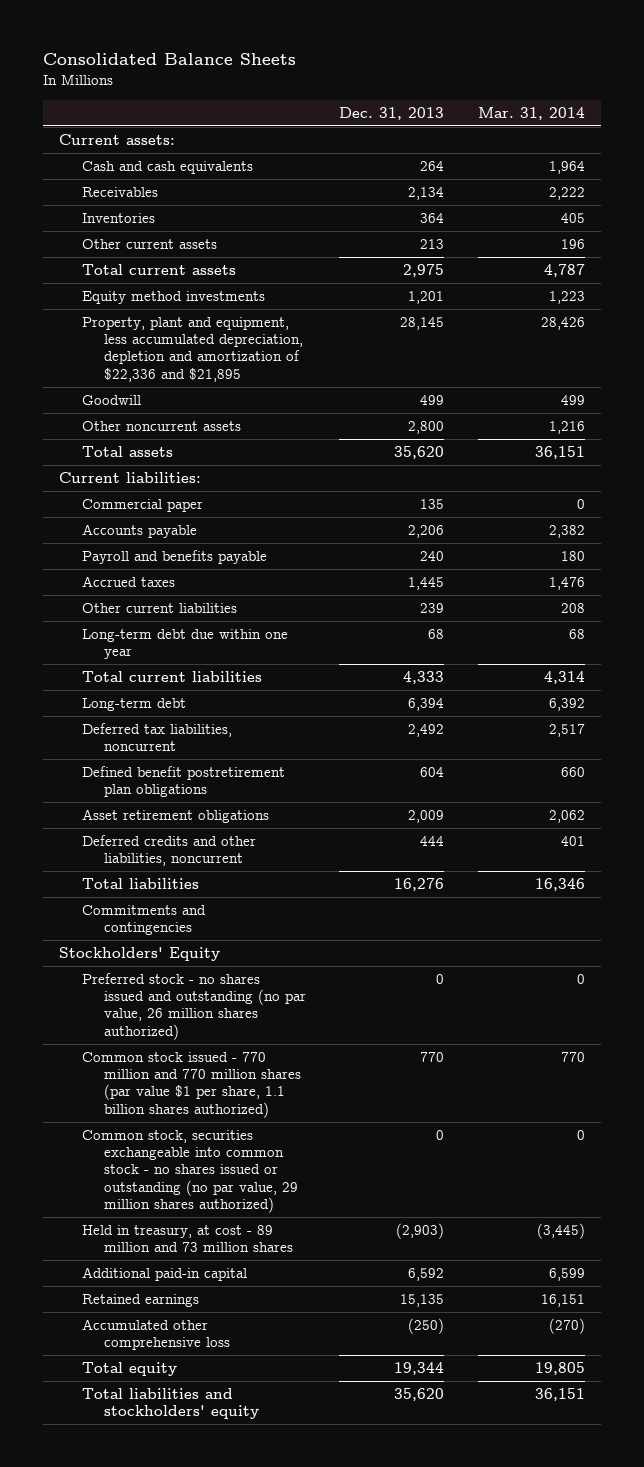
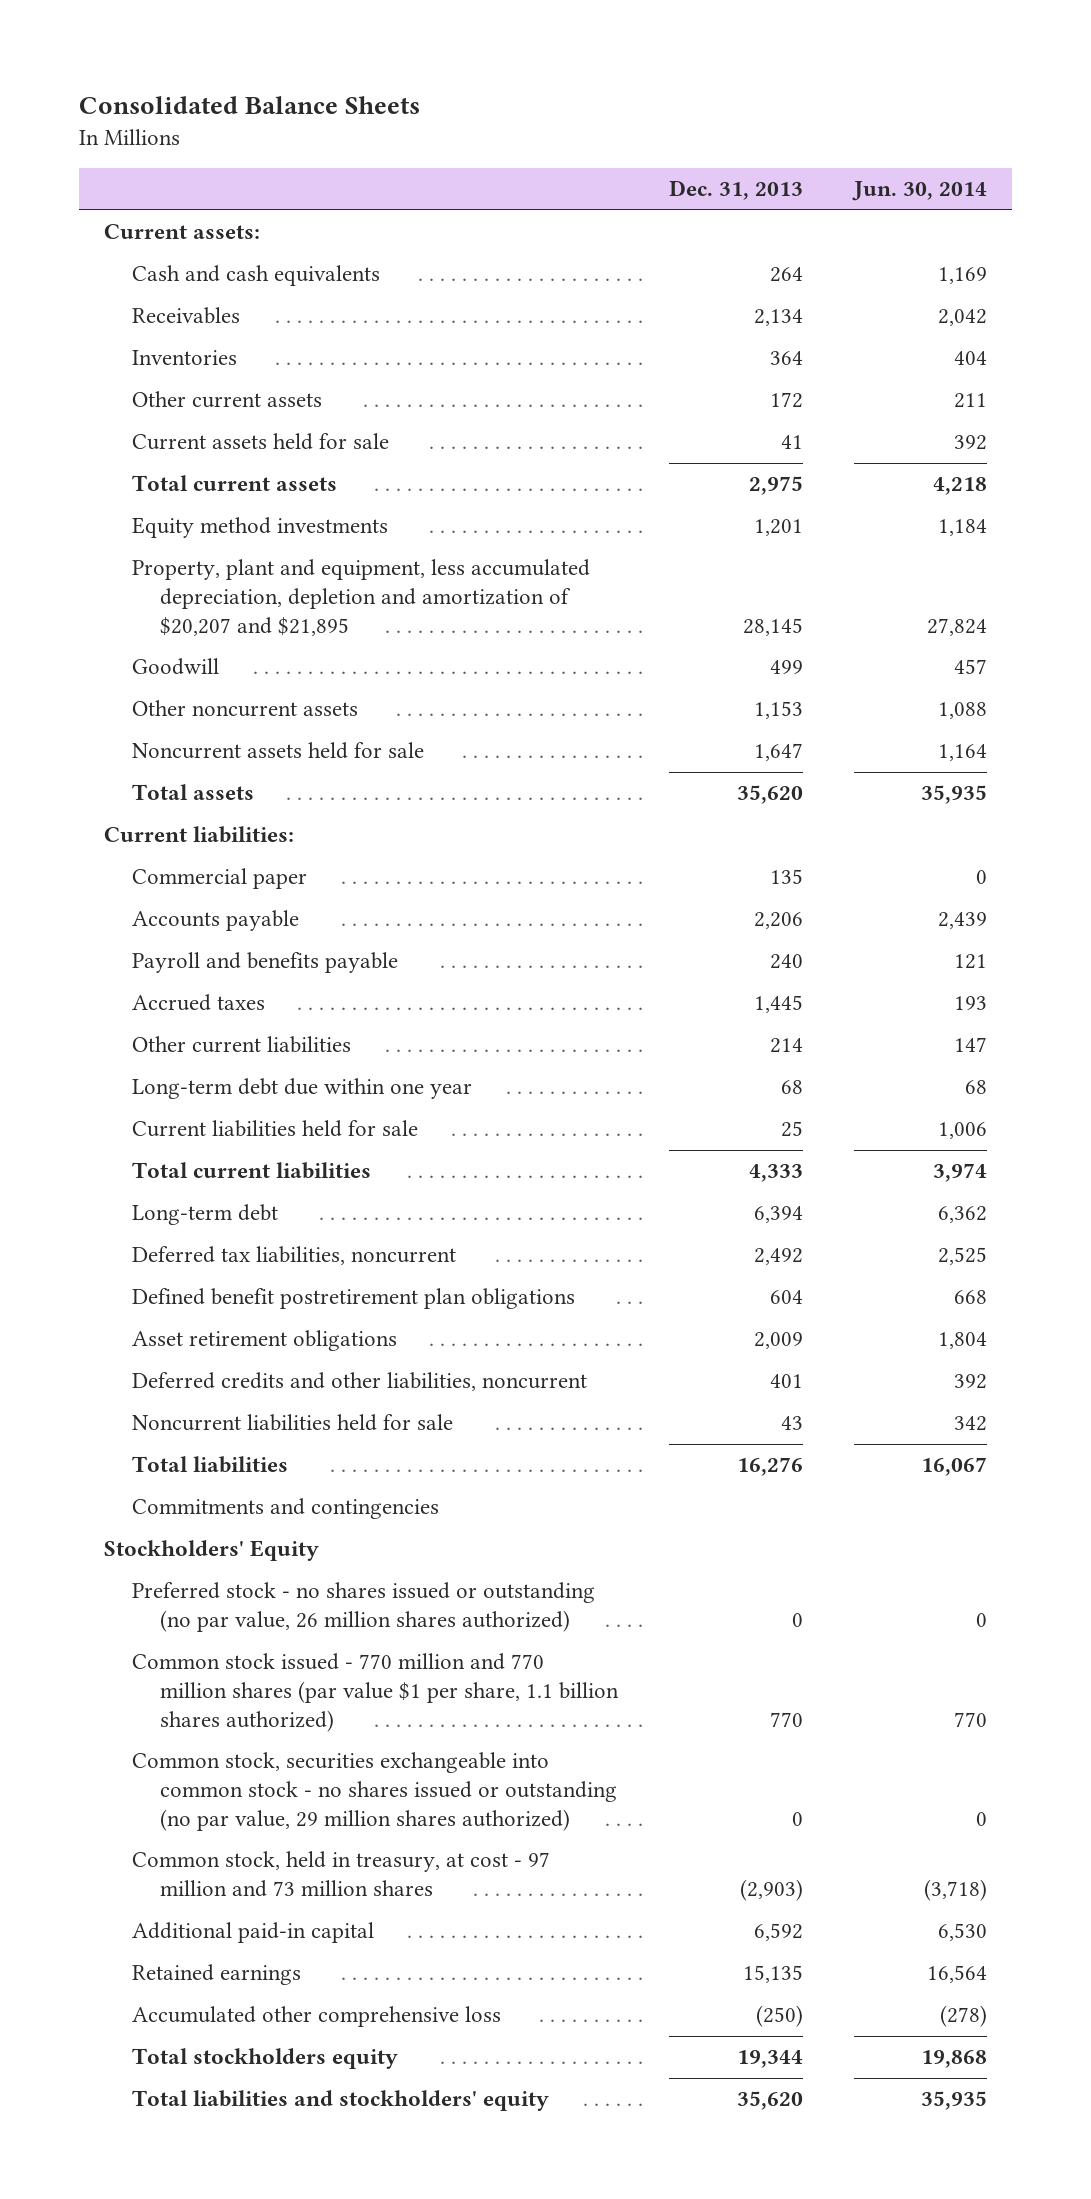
- | Dec. 31, 2013 | Mar. 31, 2014
+ | Dec. 31, 2013 | Jun. 30, 2014
- Other current assets | 213 | 196
+ Other current assets | 172 | 211
+ Current assets held for sale | 41 | 392
- Property, plant and equipment, less accumulated depreciation, depletion and amortization of $22,336 and $21,895 | 28,145 | 28,426
+ Property, plant and equipment, less accumulated depreciation, depletion and amortization of $20,207 and $21,895 | 28,145 | 27,824
- Other noncurrent assets | 2,800 | 1,216
+ Other noncurrent assets | 1,153 | 1,088
+ Noncurrent assets held for sale | 1,647 | 1,164
- Other current liabilities | 239 | 208
+ Other current liabilities | 214 | 147
+ Current liabilities held for sale | 25 | 1,006
- Deferred credits and other liabilities, noncurrent | 444 | 401
+ Deferred credits and other liabilities, noncurrent | 401 | 392
+ Noncurrent liabilities held for sale | 43 | 342
- Preferred stock - no shares issued and outstanding (no par value, 26 million shares authorized) | 0 | 0
+ Preferred stock - no shares issued or outstanding (no par value, 26 million shares authorized) | 0 | 0
- Held in treasury, at cost - 89 million and 73 million shares | (2,903) | (3,445)
+ Common stock, held in treasury, at cost - 97 million and 73 million shares | (2,903) | (3,718)
- Total equity | 19,344 | 19,805
+ Total stockholders equity | 19,344 | 19,868

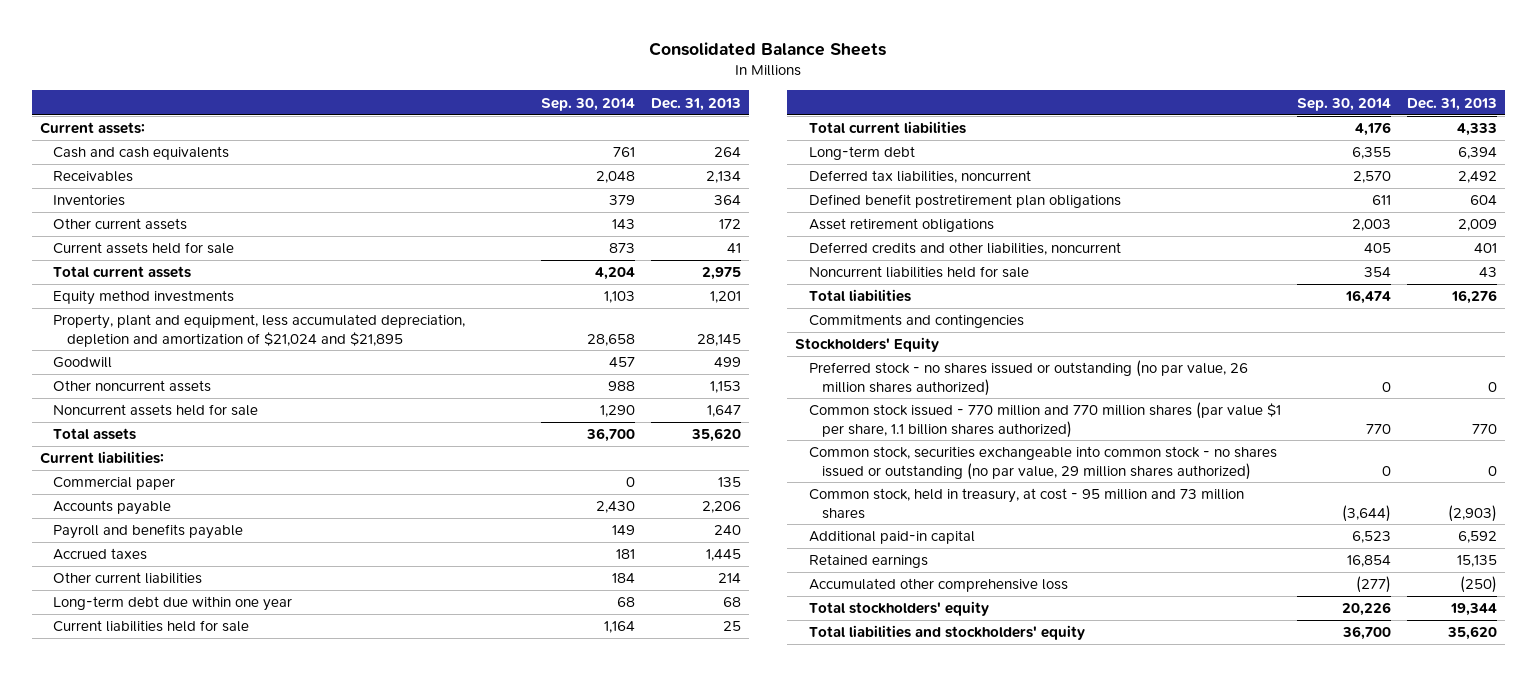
- | Dec. 31, 2013 | Jun. 30, 2014
+ | Sep. 30, 2014 | Dec. 31, 2013
- Property, plant and equipment, less accumulated depreciation, depletion and amortization of $20,207 and $21,895 | 28,145 | 27,824
+ Property, plant and equipment, less accumulated depreciation, depletion and amortization of $21,024 and $21,895 | 28,658 | 28,145
- Common stock, held in treasury, at cost - 97 million and 73 million shares | (2,903) | (3,718)
+ Common stock, held in treasury, at cost - 95 million and 73 million shares | (3,644) | (2,903)
- Total stockholders equity | 19,344 | 19,868
+ Total stockholders' equity | 20,226 | 19,344

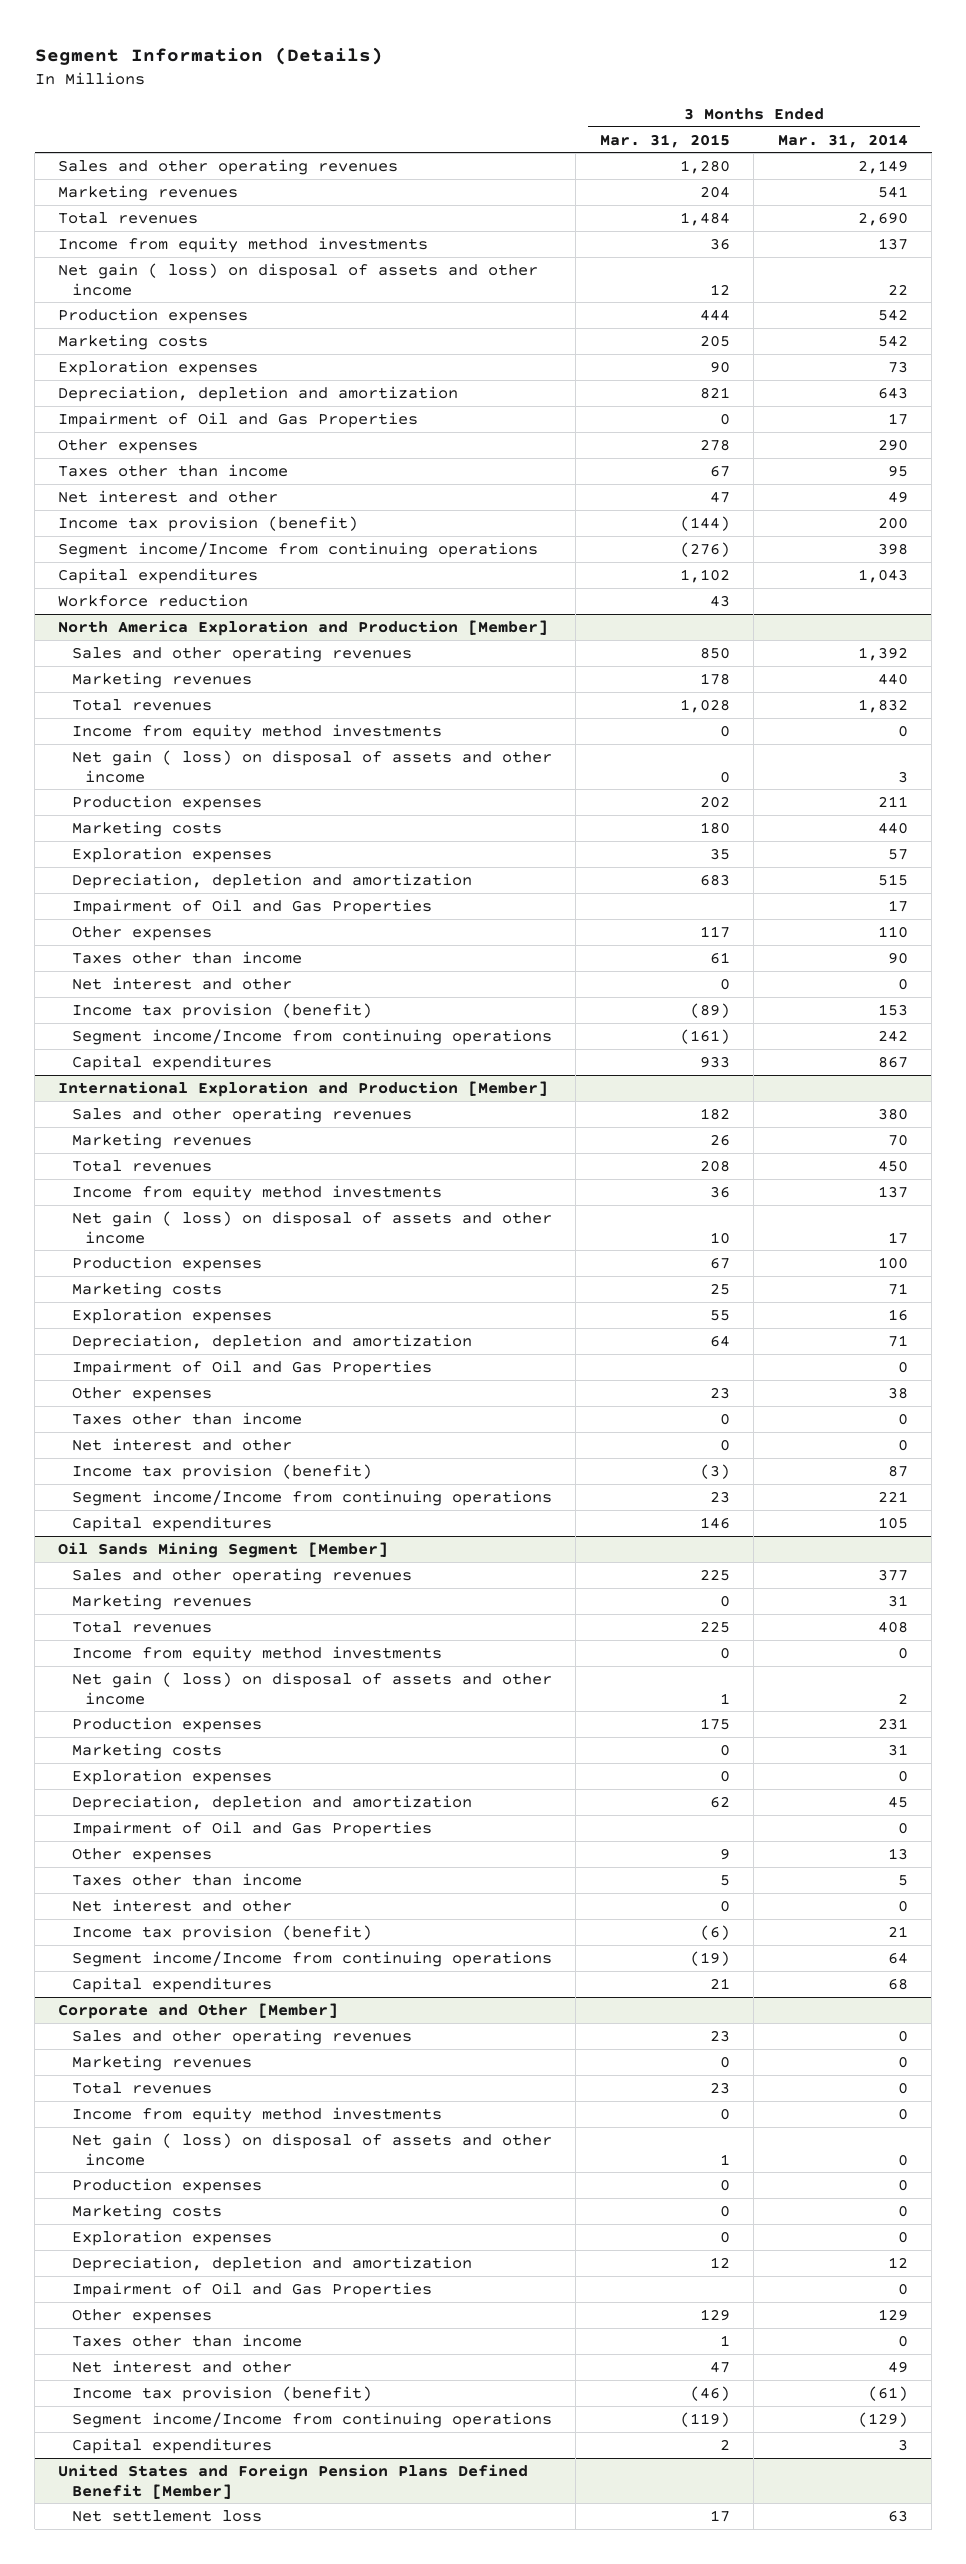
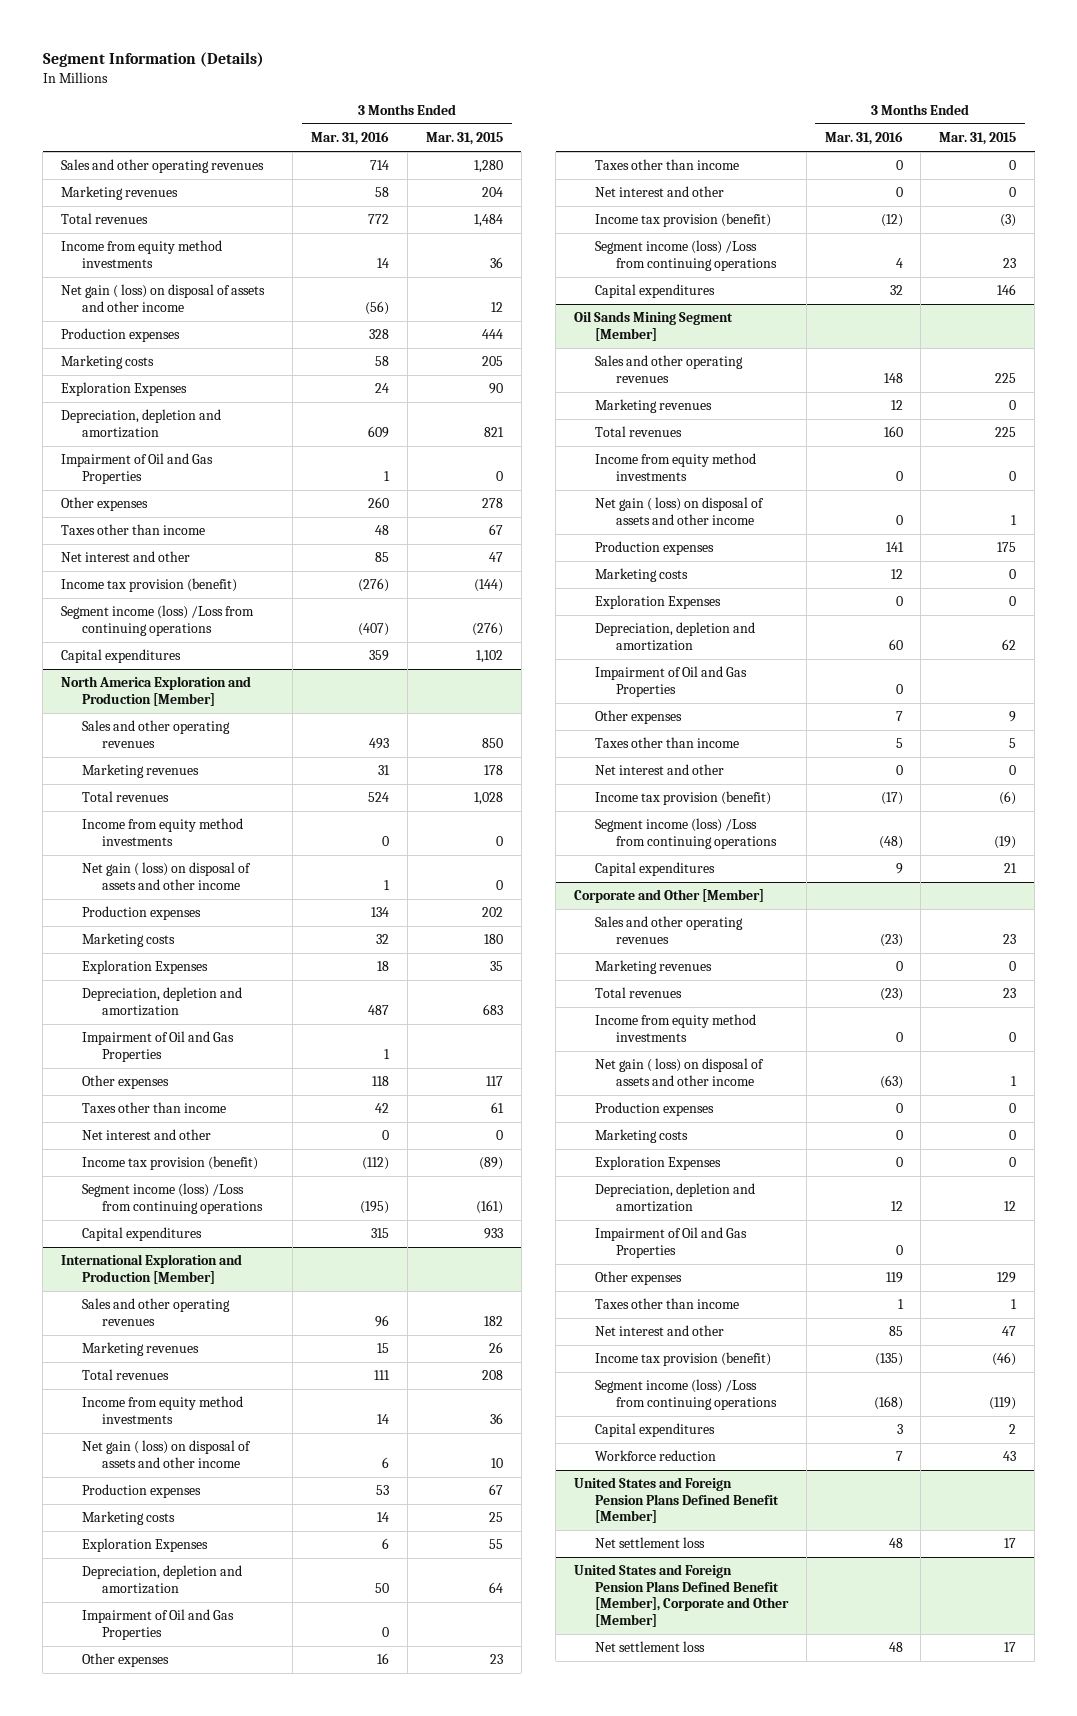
- | 3 Months Ended Mar. 31, 2015 | 3 Months Ended Mar. 31, 2014
+ | 3 Months Ended Mar. 31, 2016 | 3 Months Ended Mar. 31, 2015
- Exploration expenses | 90 | 73
+ Exploration Expenses | 24 | 90
- Segment income/Income from continuing operations | (276) | 398
+ Segment income (loss) /Loss from continuing operations | (407) | (276)
- Workforce reduction | 43 |
@ North America Exploration and Production [Member]
- Exploration expenses | 35 | 57
+ Exploration Expenses | 18 | 35
- Segment income/Income from continuing operations | (161) | 242
+ Segment income (loss) /Loss from continuing operations | (195) | (161)
@ International Exploration and Production [Member]
- Exploration expenses | 55 | 16
+ Exploration Expenses | 6 | 55
- Segment income/Income from continuing operations | 23 | 221
+ Segment income (loss) /Loss from continuing operations | 4 | 23
@ Oil Sands Mining Segment [Member]
- Exploration expenses | 0 | 0
+ Exploration Expenses | 0 | 0
- Segment income/Income from continuing operations | (19) | 64
+ Segment income (loss) /Loss from continuing operations | (48) | (19)
@ Corporate and Other [Member]
- Exploration expenses | 0 | 0
+ Exploration Expenses | 0 | 0
- Segment income/Income from continuing operations | (119) | (129)
+ Segment income (loss) /Loss from continuing operations | (168) | (119)
+ Workforce reduction | 7 | 43
+ United States and Foreign Pension Plans Defined Benefit [Member], Corporate and Other [Member]
+ Net settlement loss | 48 | 17

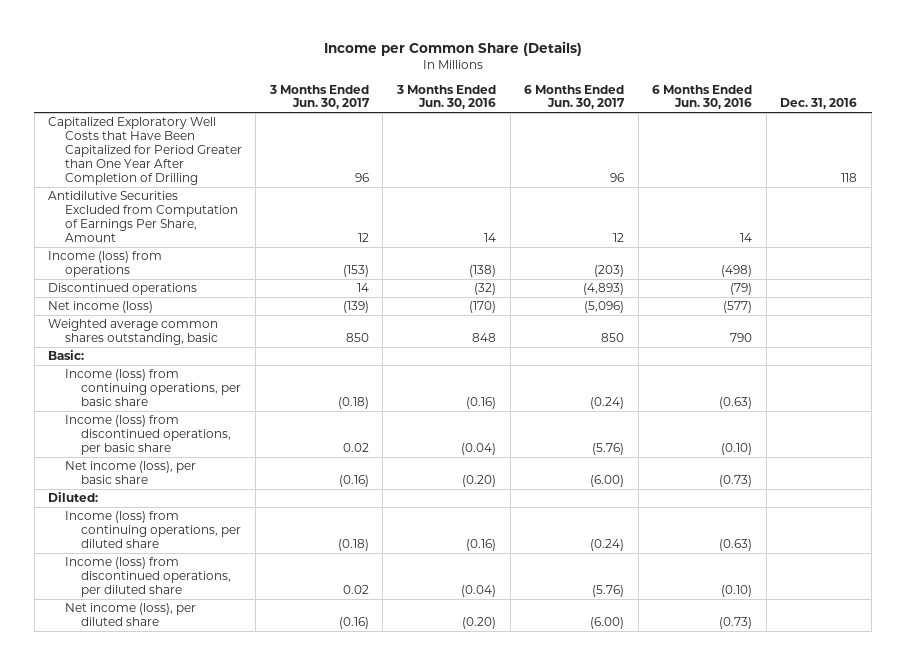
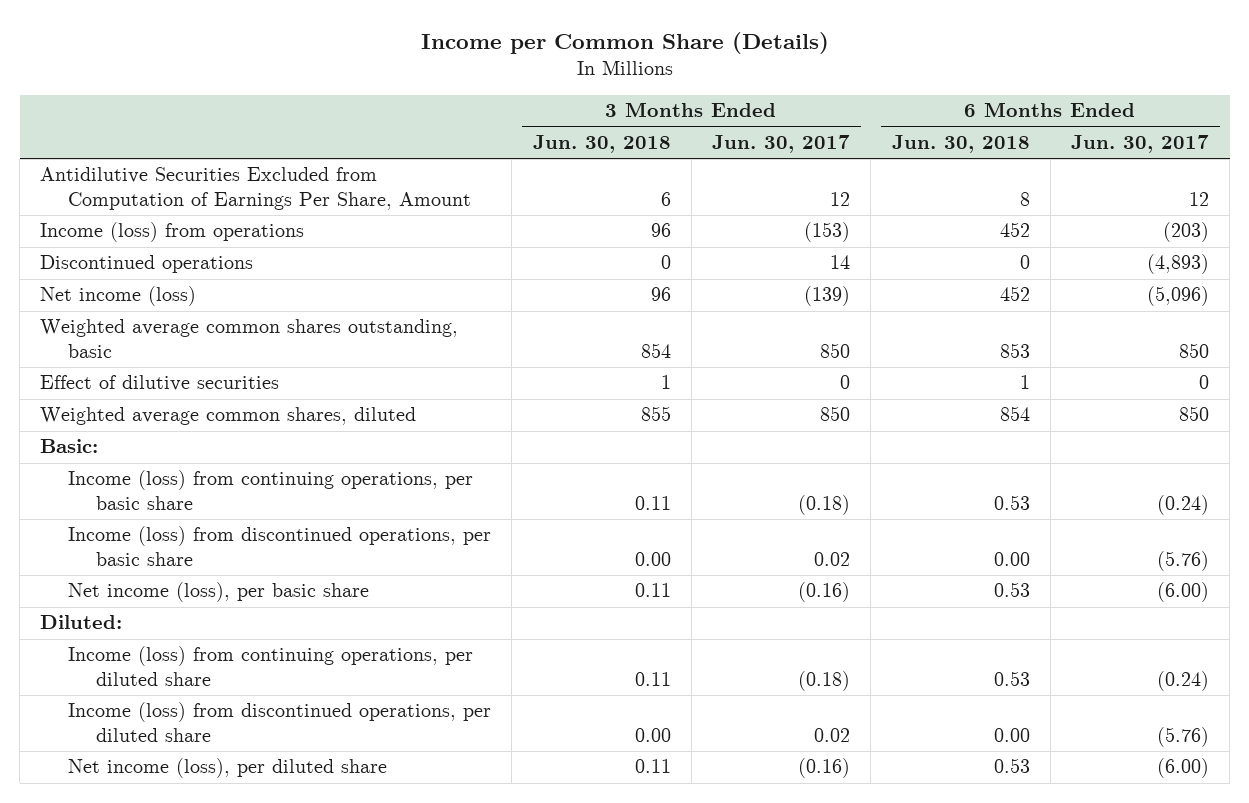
- | 3 Months Ended Jun. 30, 2017 | 3 Months Ended Jun. 30, 2016 | 6 Months Ended Jun. 30, 2017 | 6 Months Ended Jun. 30, 2016 | Dec. 31, 2016
+ | 3 Months Ended Jun. 30, 2018 | 3 Months Ended Jun. 30, 2017 | 6 Months Ended Jun. 30, 2018 | 6 Months Ended Jun. 30, 2017
- Capitalized Exploratory Well Costs that Have Been Capitalized for Period Greater than One Year After Completion of Drilling | 96 | | 96 | | 118
+ Effect of dilutive securities | 1 | 0 | 1 | 0
+ Weighted average common shares, diluted | 855 | 850 | 854 | 850

